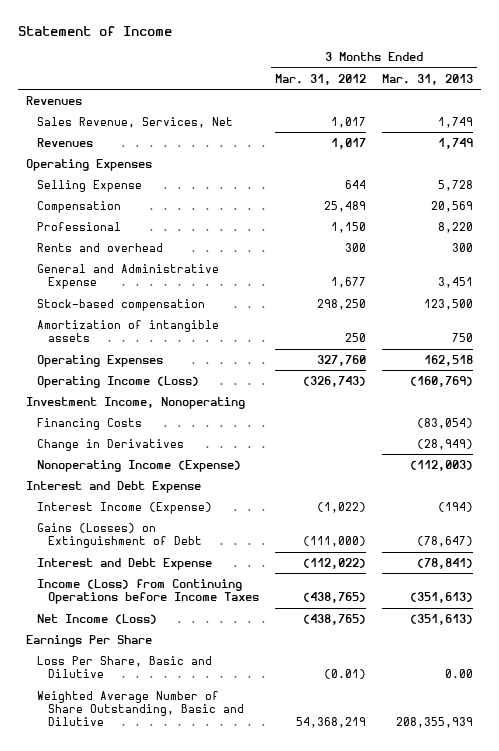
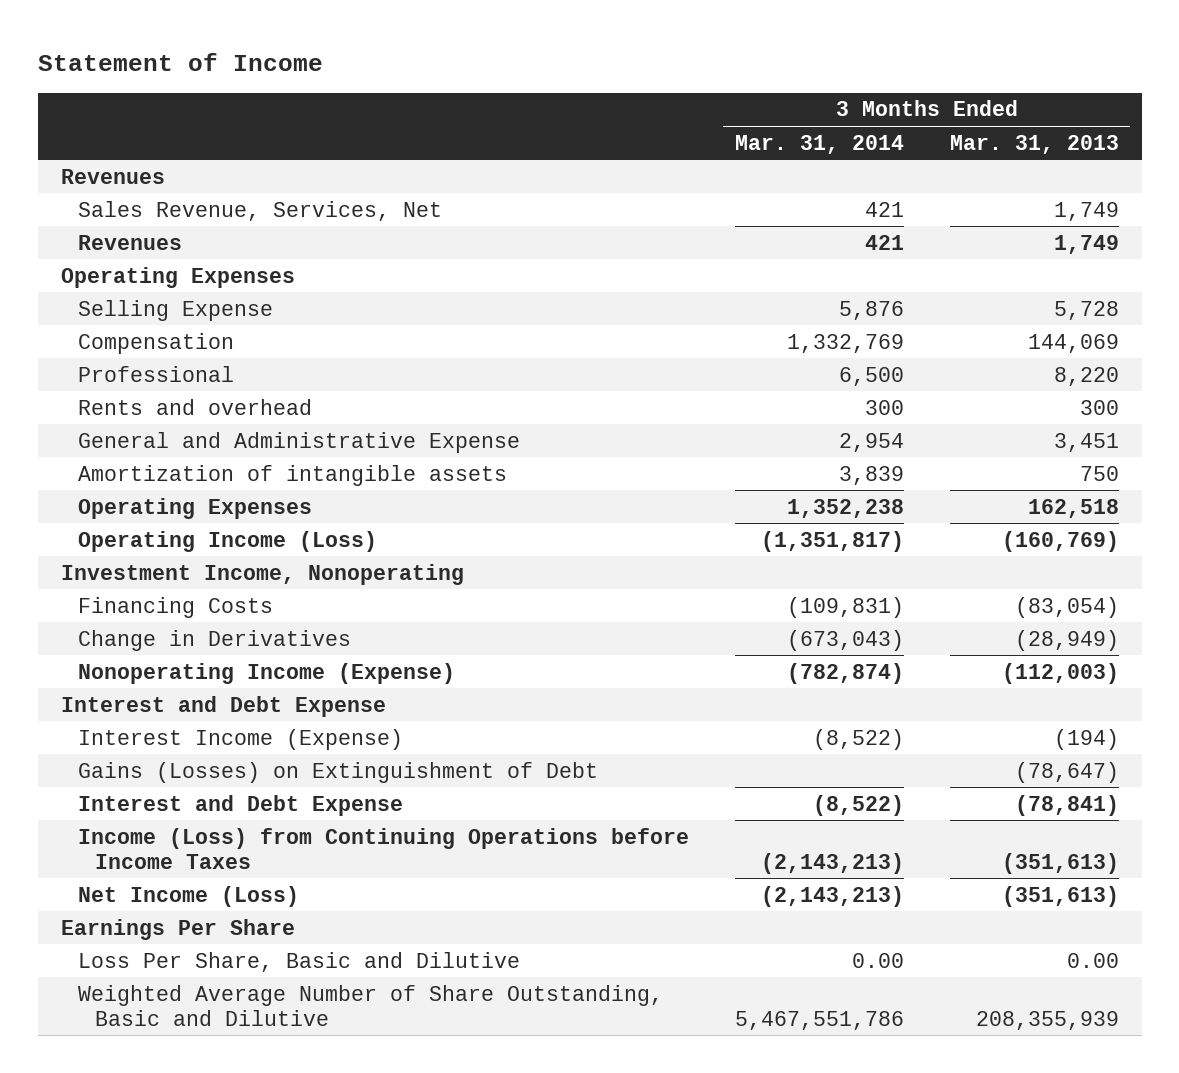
- | 3 Months Ended Mar. 31, 2012 | 3 Months Ended Mar. 31, 2013
+ | 3 Months Ended Mar. 31, 2014 | 3 Months Ended Mar. 31, 2013
- Compensation | 25,489 | 20,569
+ Compensation | 1,332,769 | 144,069
- Stock-based compensation | 298,250 | 123,500

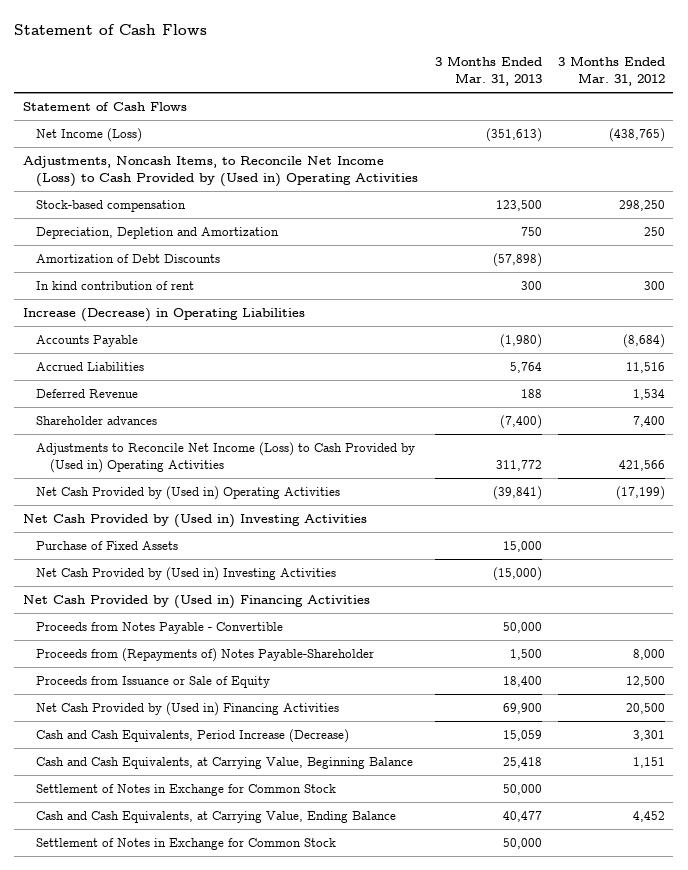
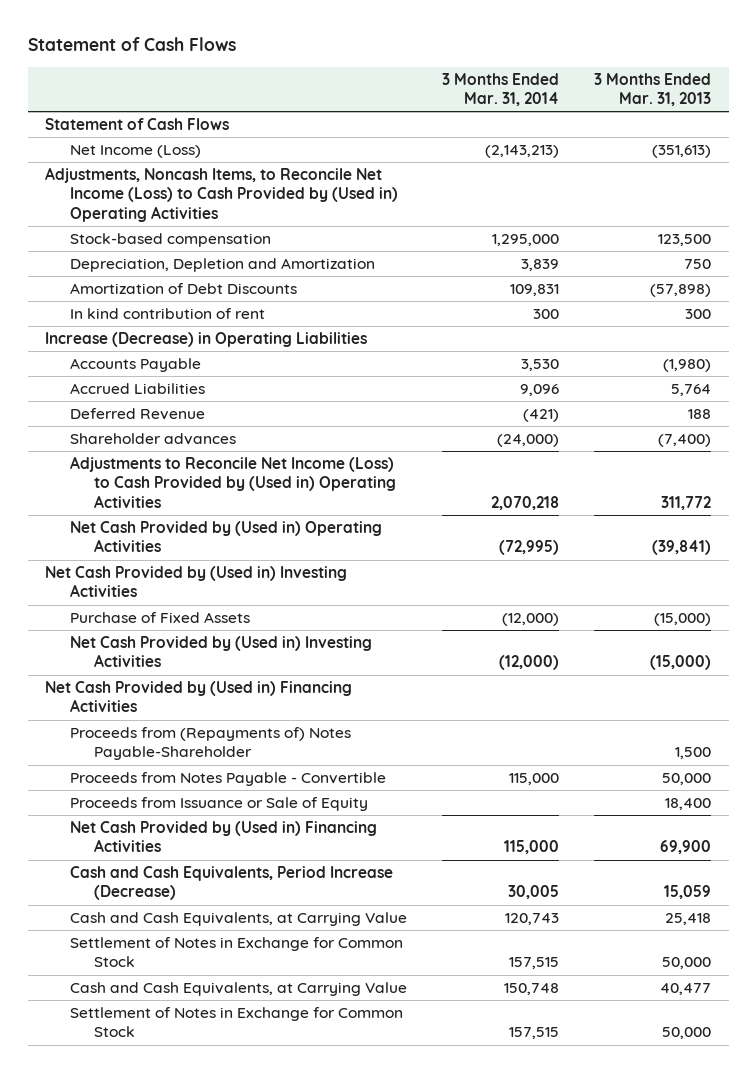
- | 3 Months Ended Mar. 31, 2013 | 3 Months Ended Mar. 31, 2012
+ | 3 Months Ended Mar. 31, 2014 | 3 Months Ended Mar. 31, 2013
- Purchase of Fixed Assets | 15,000 |
+ Purchase of Fixed Assets | (12,000) | (15,000)
moved down: Proceeds from Notes Payable - Convertible | 115,000 | 50,000
- Cash and Cash Equivalents, at Carrying Value, Beginning Balance | 25,418 | 1,151
+ Cash and Cash Equivalents, at Carrying Value | 120,743 | 25,418
- Cash and Cash Equivalents, at Carrying Value, Ending Balance | 40,477 | 4,452
+ Cash and Cash Equivalents, at Carrying Value | 150,748 | 40,477

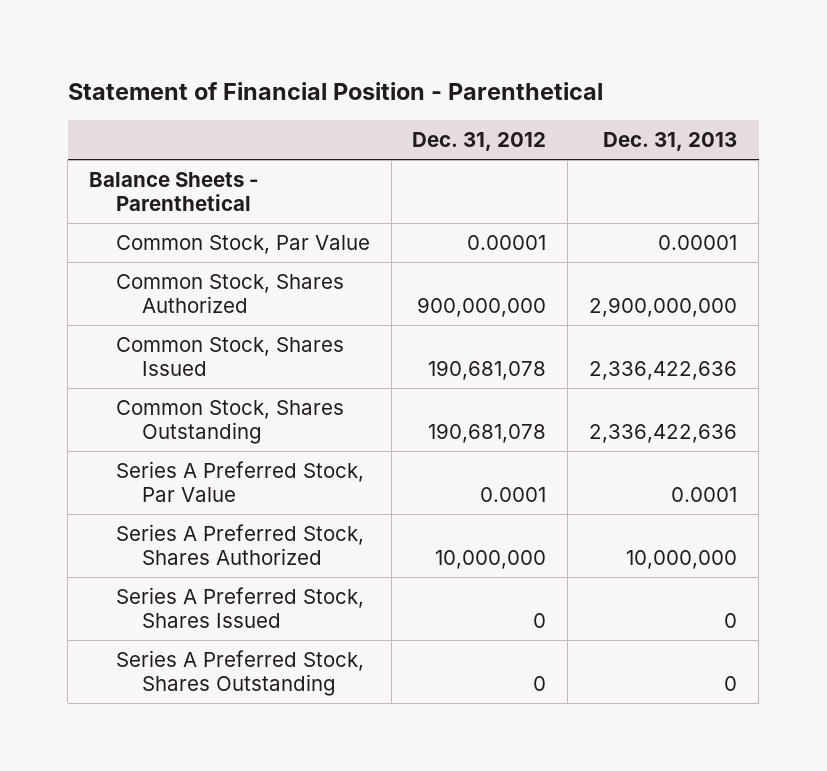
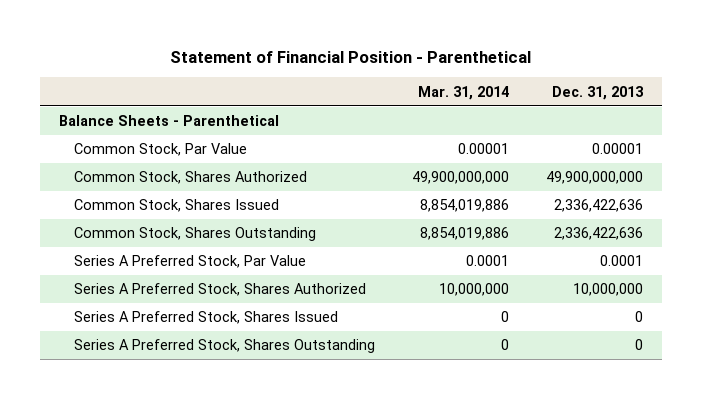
- | Dec. 31, 2012 | Dec. 31, 2013
+ | Mar. 31, 2014 | Dec. 31, 2013
- Common Stock, Shares Authorized | 900,000,000 | 2,900,000,000
+ Common Stock, Shares Authorized | 49,900,000,000 | 49,900,000,000

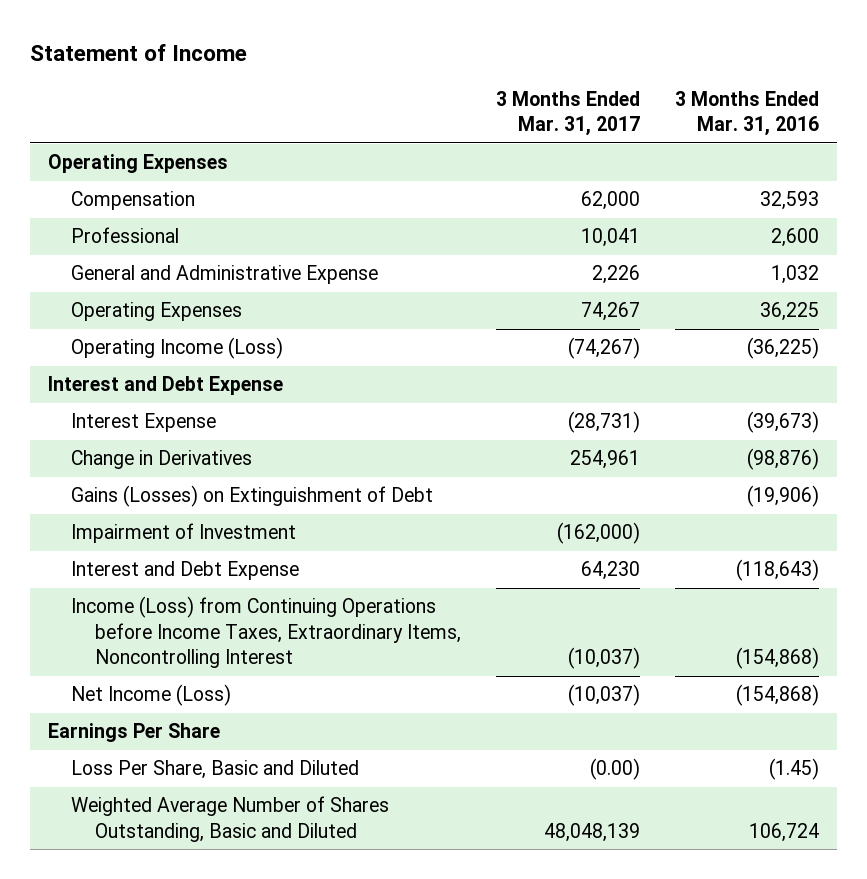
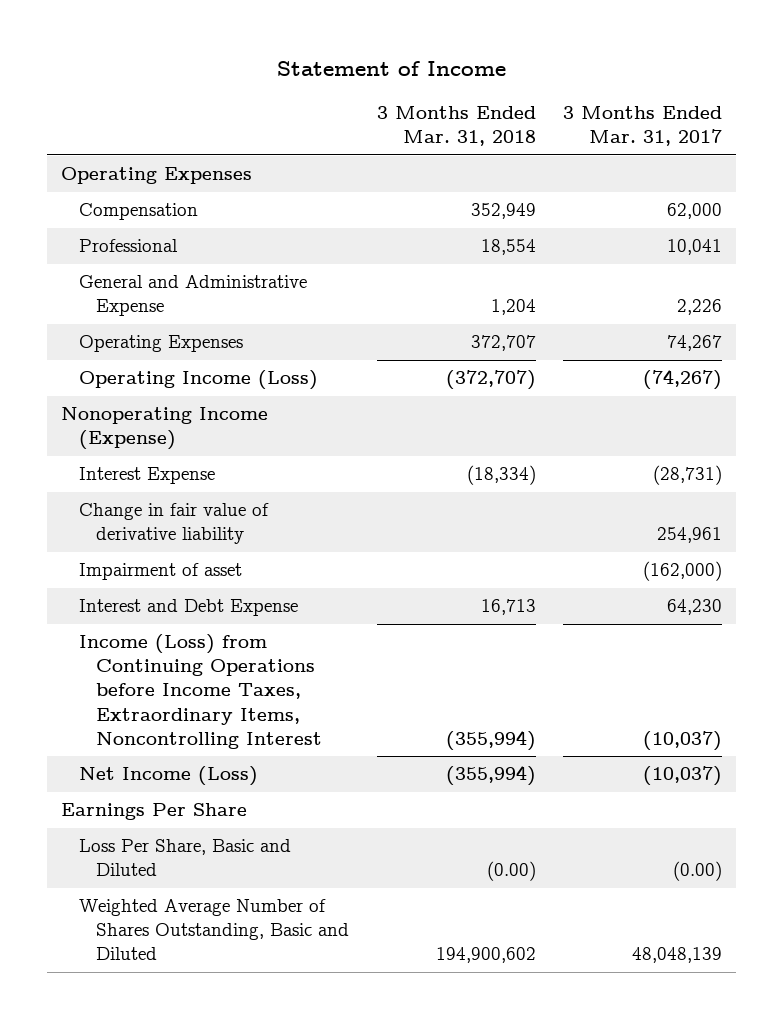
- | 3 Months Ended Mar. 31, 2017 | 3 Months Ended Mar. 31, 2016
+ | 3 Months Ended Mar. 31, 2018 | 3 Months Ended Mar. 31, 2017
- Interest and Debt Expense
+ Nonoperating Income (Expense)
- Change in Derivatives | 254,961 | (98,876)
- Gains (Losses) on Extinguishment of Debt | | (19,906)
- Impairment of Investment | (162,000) |
+ Change in fair value of derivative liability | | 254,961
+ Impairment of asset | | (162,000)

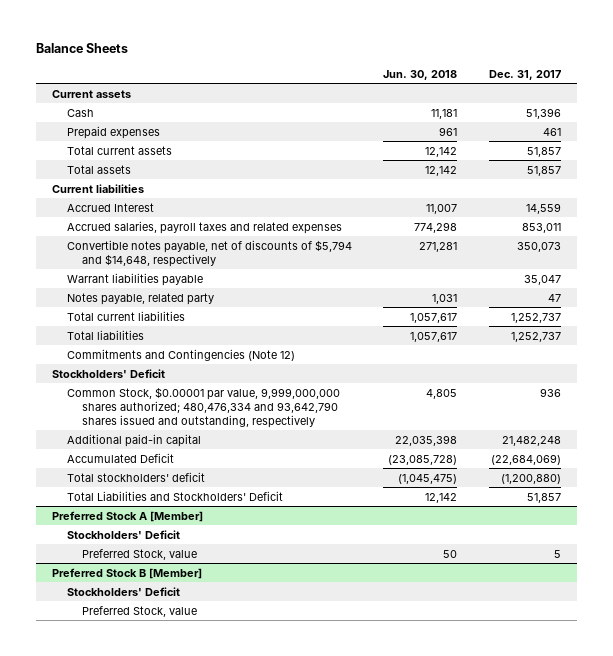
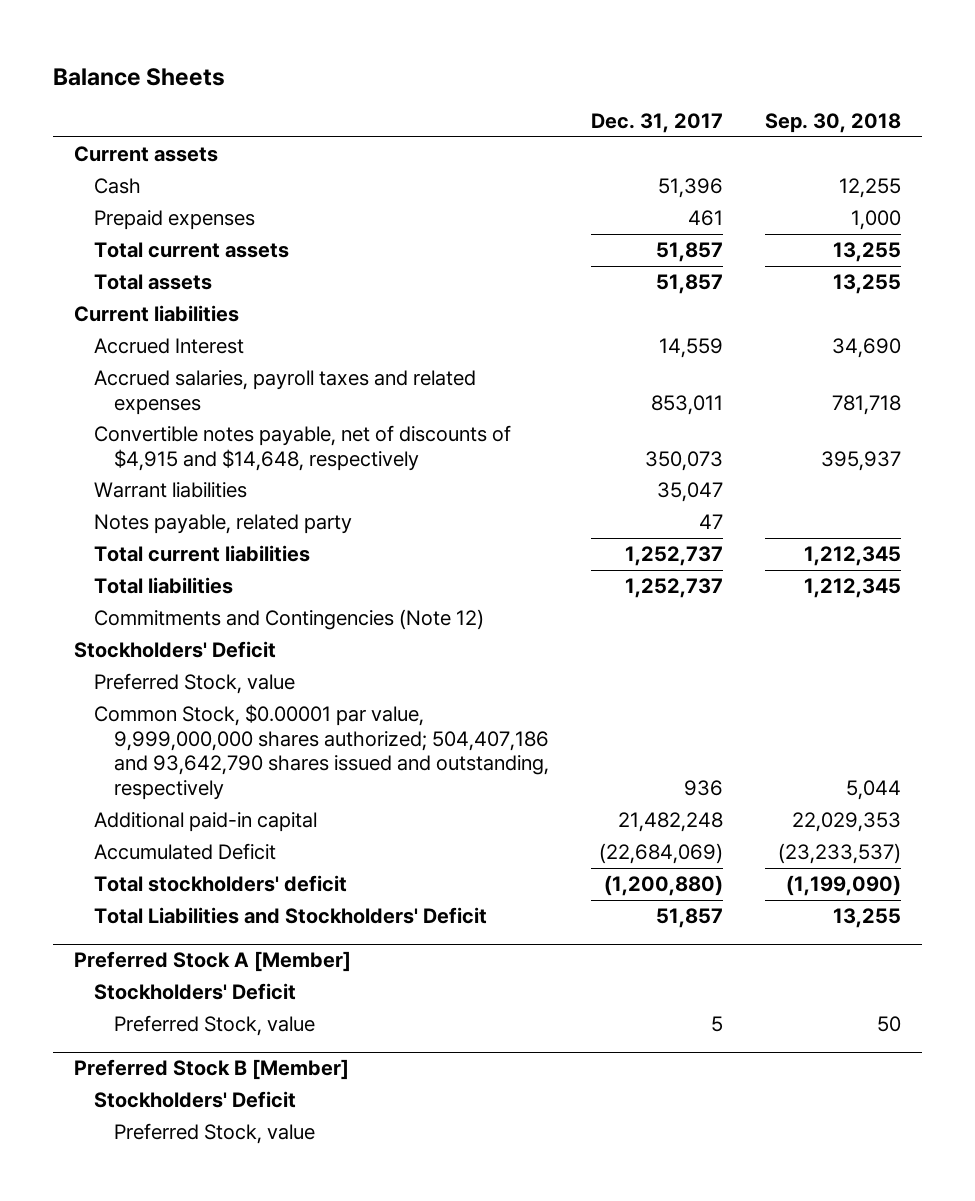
- | Jun. 30, 2018 | Dec. 31, 2017
+ | Dec. 31, 2017 | Sep. 30, 2018
- Convertible notes payable, net of discounts of $5,794 and $14,648, respectively | 271,281 | 350,073
- Warrant liabilities payable | | 35,047
+ Convertible notes payable, net of discounts of $4,915 and $14,648, respectively | 350,073 | 395,937
+ Warrant liabilities | 35,047 |
- Common Stock, $0.00001 par value, 9,999,000,000 shares authorized; 480,476,334 and 93,642,790 shares issued and outstanding, respectively | 4,805 | 936
+ Preferred Stock, value
+ Common Stock, $0.00001 par value, 9,999,000,000 shares authorized; 504,407,186 and 93,642,790 shares issued and outstanding, respectively | 936 | 5,044

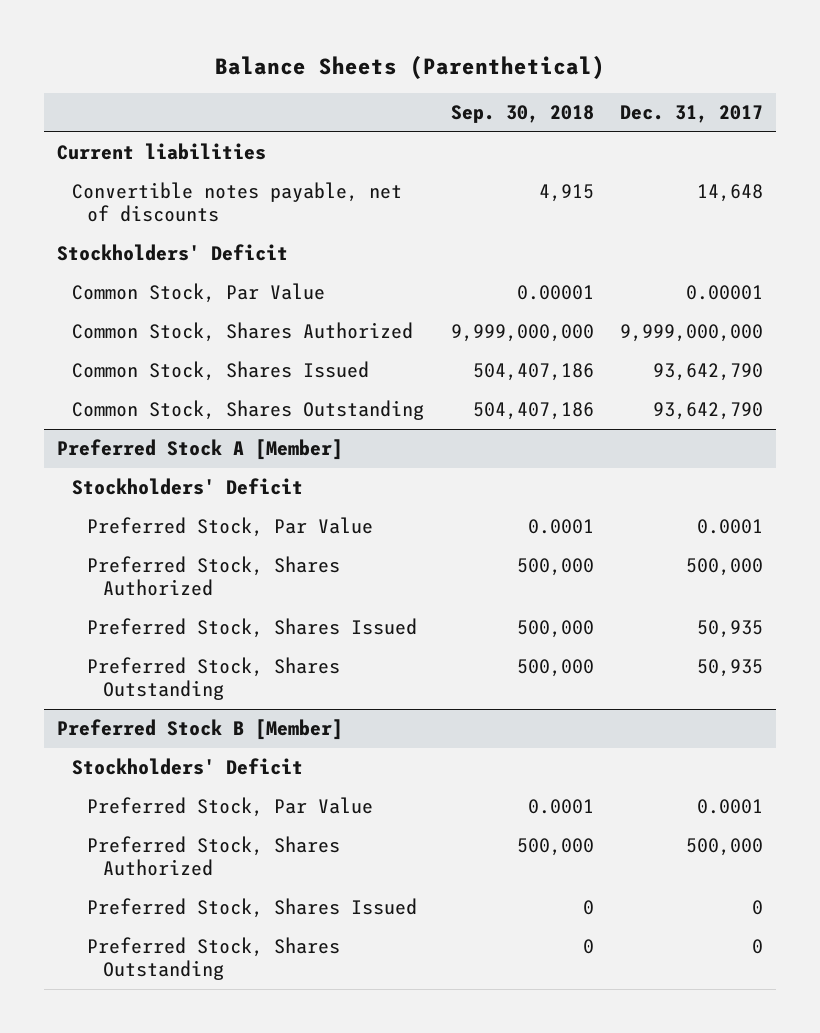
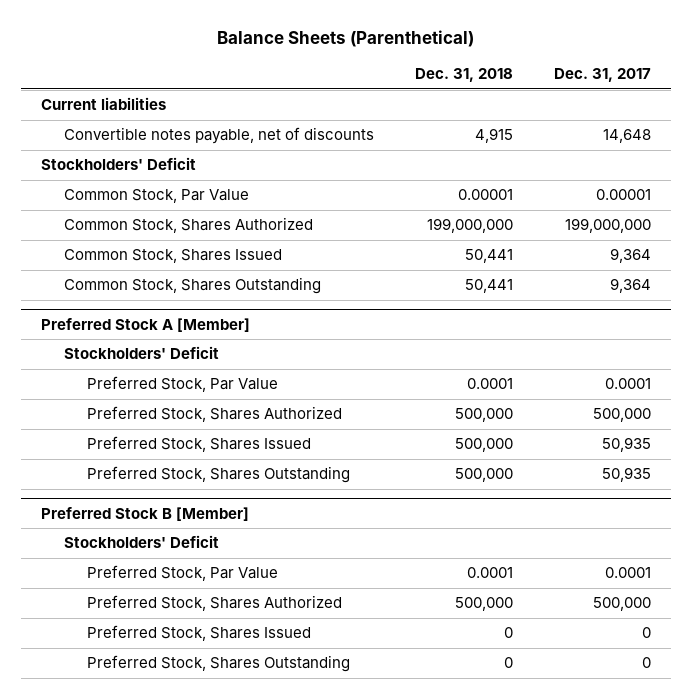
- | Sep. 30, 2018 | Dec. 31, 2017
+ | Dec. 31, 2018 | Dec. 31, 2017
- Common Stock, Shares Authorized | 9,999,000,000 | 9,999,000,000
- Common Stock, Shares Issued | 504,407,186 | 93,642,790
- Common Stock, Shares Outstanding | 504,407,186 | 93,642,790
+ Common Stock, Shares Authorized | 199,000,000 | 199,000,000
+ Common Stock, Shares Issued | 50,441 | 9,364
+ Common Stock, Shares Outstanding | 50,441 | 9,364

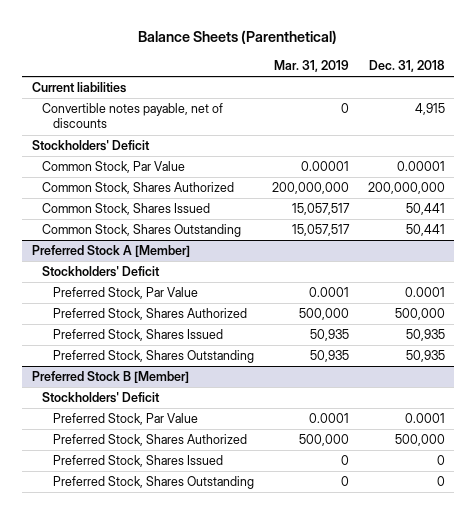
- | Dec. 31, 2018 | Dec. 31, 2017
+ | Mar. 31, 2019 | Dec. 31, 2018
- Common Stock, Shares Authorized | 199,000,000 | 199,000,000
+ Common Stock, Shares Authorized | 200,000,000 | 200,000,000
@ Preferred Stock A [Member]
- Preferred Stock, Shares Issued | 500,000 | 50,935
- Preferred Stock, Shares Outstanding | 500,000 | 50,935
+ Preferred Stock, Shares Issued | 50,935 | 50,935
+ Preferred Stock, Shares Outstanding | 50,935 | 50,935

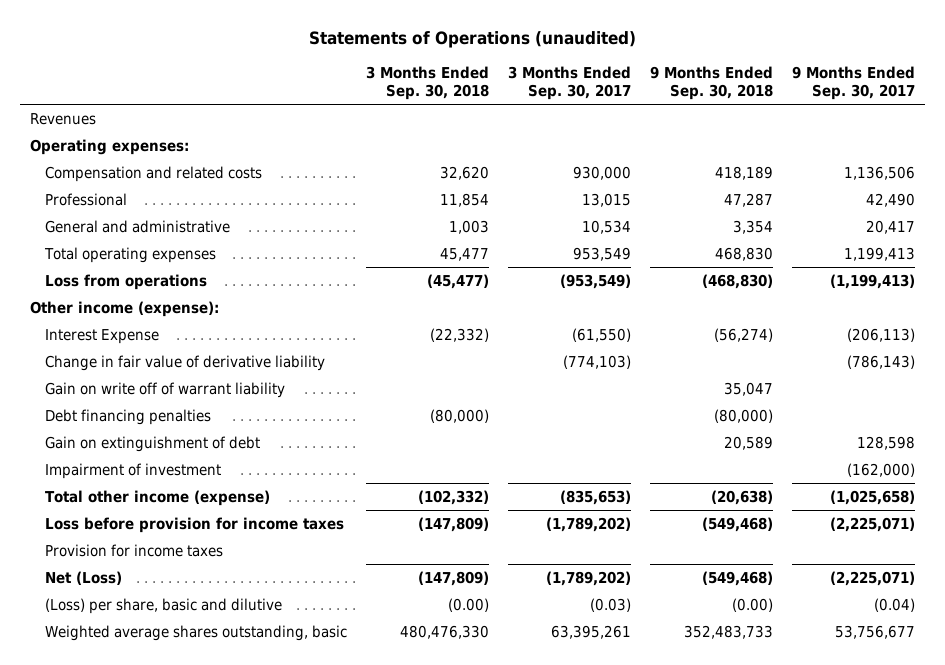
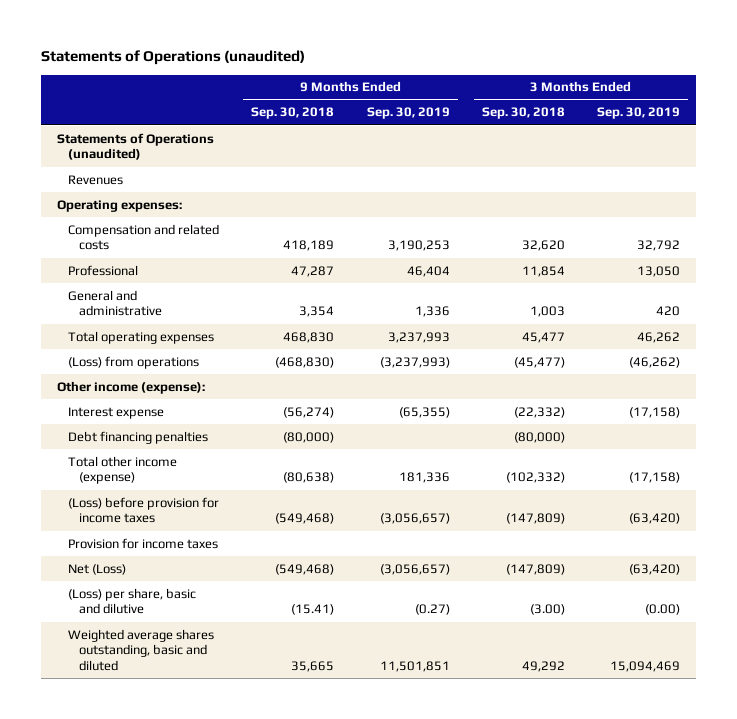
- | 3 Months Ended Sep. 30, 2018 | 3 Months Ended Sep. 30, 2017 | 9 Months Ended Sep. 30, 2018 | 9 Months Ended Sep. 30, 2017
+ | 9 Months Ended Sep. 30, 2018 | 9 Months Ended Sep. 30, 2019 | 3 Months Ended Sep. 30, 2018 | 3 Months Ended Sep. 30, 2019
+ Statements of Operations (unaudited)
- Loss from operations | (45,477) | (953,549) | (468,830) | (1,199,413)
+ (Loss) from operations | (468,830) | (3,237,993) | (45,477) | (46,262)
- Interest Expense | (22,332) | (61,550) | (56,274) | (206,113)
- Change in fair value of derivative liability | | (774,103) | | (786,143)
- Gain on write off of warrant liability | | | 35,047 |
+ Interest expense | (56,274) | (65,355) | (22,332) | (17,158)
- Gain on extinguishment of debt | | | 20,589 | 128,598
- Impairment of investment | | | | (162,000)
- Total other income (expense) | (102,332) | (835,653) | (20,638) | (1,025,658)
- Loss before provision for income taxes | (147,809) | (1,789,202) | (549,468) | (2,225,071)
+ Total other income (expense) | (80,638) | 181,336 | (102,332) | (17,158)
+ (Loss) before provision for income taxes | (549,468) | (3,056,657) | (147,809) | (63,420)
- (Loss) per share, basic and dilutive | (0.00) | (0.03) | (0.00) | (0.04)
- Weighted average shares outstanding, basic | 480,476,330 | 63,395,261 | 352,483,733 | 53,756,677
+ (Loss) per share, basic and dilutive | (15.41) | (0.27) | (3.00) | (0.00)
+ Weighted average shares outstanding, basic and diluted | 35,665 | 11,501,851 | 49,292 | 15,094,469

